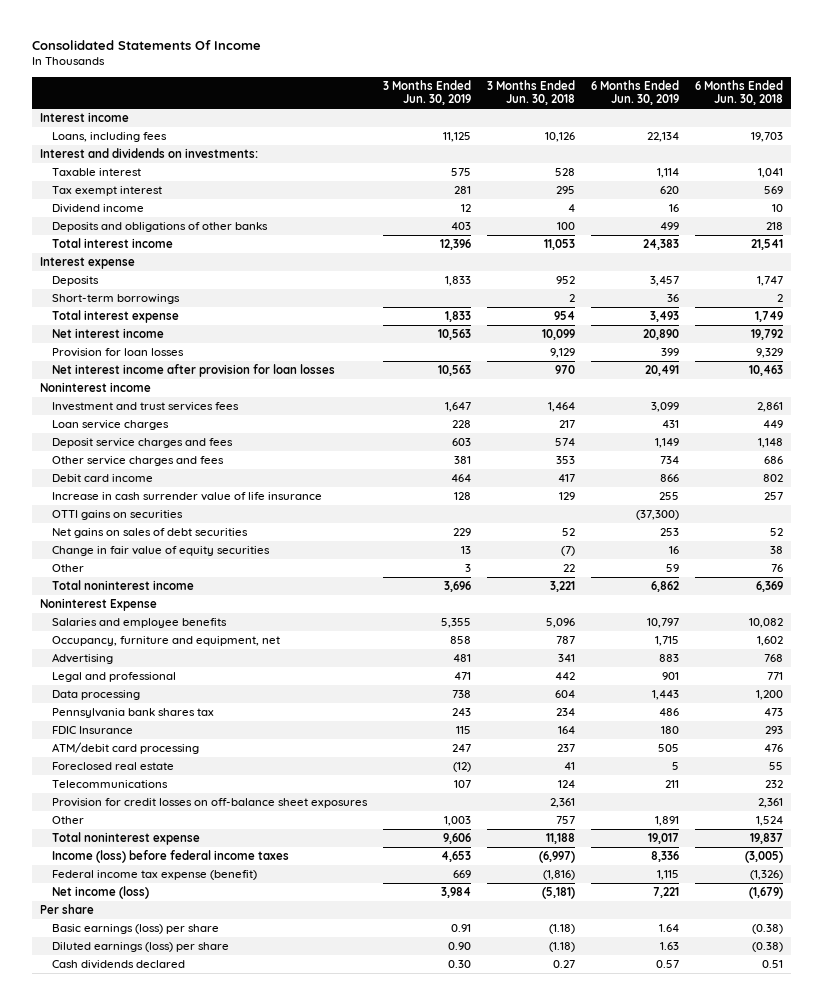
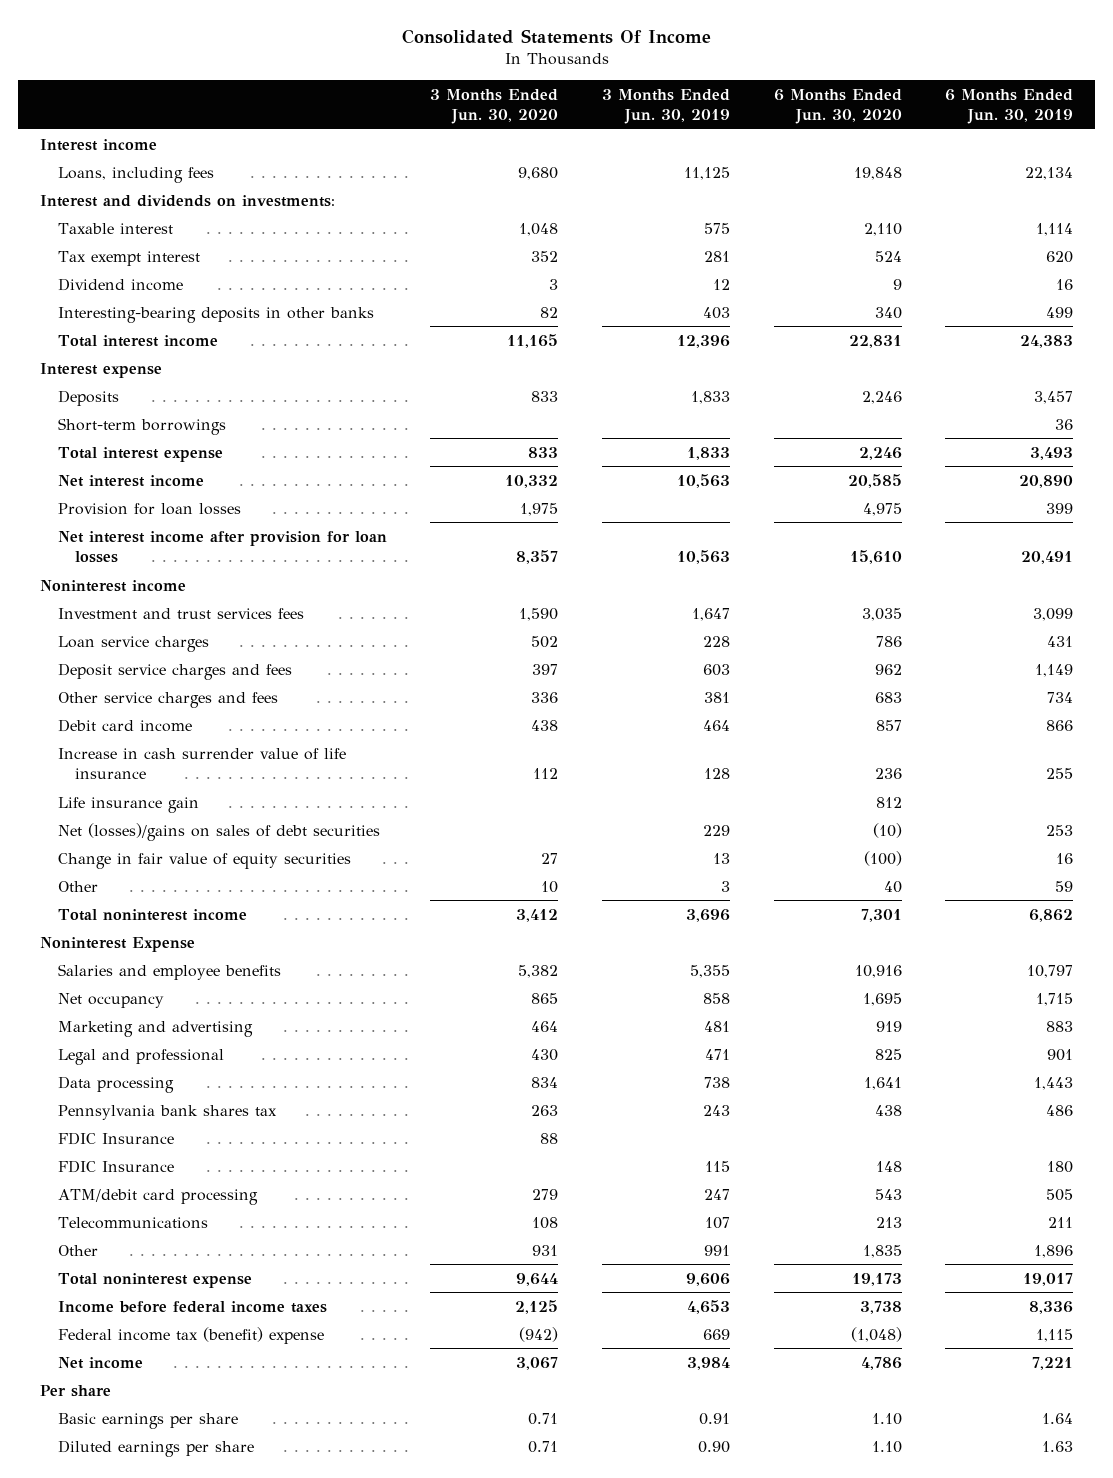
- | 3 Months Ended Jun. 30, 2019 | 3 Months Ended Jun. 30, 2018 | 6 Months Ended Jun. 30, 2019 | 6 Months Ended Jun. 30, 2018
+ | 3 Months Ended Jun. 30, 2020 | 3 Months Ended Jun. 30, 2019 | 6 Months Ended Jun. 30, 2020 | 6 Months Ended Jun. 30, 2019
- Deposits and obligations of other banks | 403 | 100 | 499 | 218
+ Interesting-bearing deposits in other banks | 82 | 403 | 340 | 499
- OTTI gains on securities | | | (37,300) |
- Net gains on sales of debt securities | 229 | 52 | 253 | 52
+ Life insurance gain | | | 812 |
+ Net (losses)/gains on sales of debt securities | | 229 | (10) | 253
- Occupancy, furniture and equipment, net | 858 | 787 | 1,715 | 1,602
- Advertising | 481 | 341 | 883 | 768
+ Net occupancy | 865 | 858 | 1,695 | 1,715
+ Marketing and advertising | 464 | 481 | 919 | 883
+ FDIC Insurance | 88 | | |
- Foreclosed real estate | (12) | 41 | 5 | 55
- Provision for credit losses on off-balance sheet exposures | | 2,361 | | 2,361
- Other | 1,003 | 757 | 1,891 | 1,524
+ Other | 931 | 991 | 1,835 | 1,896
- Income (loss) before federal income taxes | 4,653 | (6,997) | 8,336 | (3,005)
- Federal income tax expense (benefit) | 669 | (1,816) | 1,115 | (1,326)
- Net income (loss) | 3,984 | (5,181) | 7,221 | (1,679)
+ Income before federal income taxes | 2,125 | 4,653 | 3,738 | 8,336
+ Federal income tax (benefit) expense | (942) | 669 | (1,048) | 1,115
+ Net income | 3,067 | 3,984 | 4,786 | 7,221
- Basic earnings (loss) per share | 0.91 | (1.18) | 1.64 | (0.38)
- Diluted earnings (loss) per share | 0.90 | (1.18) | 1.63 | (0.38)
- Cash dividends declared | 0.30 | 0.27 | 0.57 | 0.51
+ Basic earnings per share | 0.71 | 0.91 | 1.10 | 1.64
+ Diluted earnings per share | 0.71 | 0.90 | 1.10 | 1.63

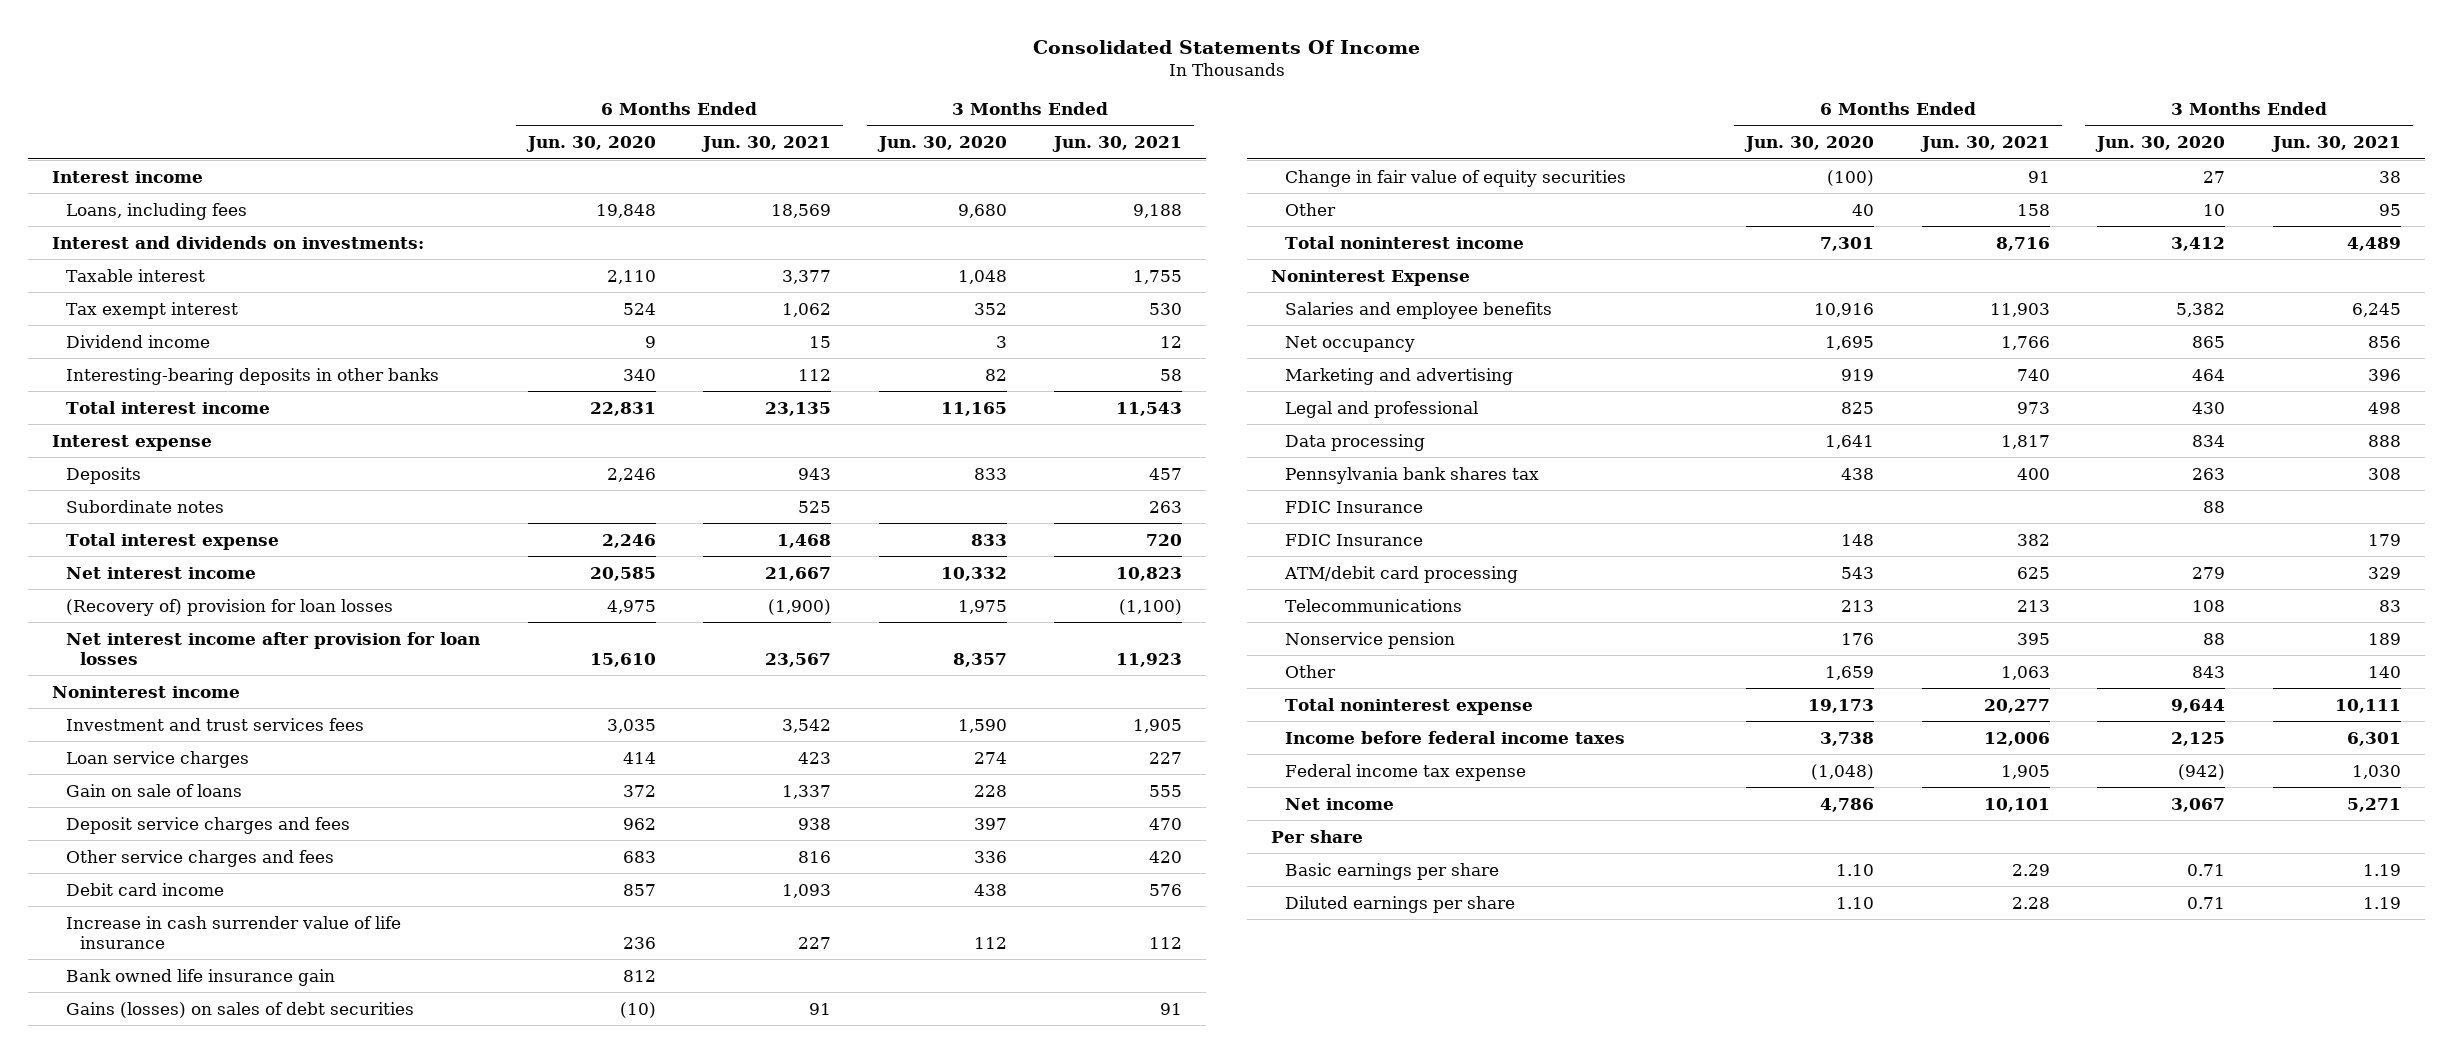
- | 3 Months Ended Jun. 30, 2020 | 3 Months Ended Jun. 30, 2019 | 6 Months Ended Jun. 30, 2020 | 6 Months Ended Jun. 30, 2019
+ | 6 Months Ended Jun. 30, 2020 | 6 Months Ended Jun. 30, 2021 | 3 Months Ended Jun. 30, 2020 | 3 Months Ended Jun. 30, 2021
- Short-term borrowings | | | | 36
+ Subordinate notes | | 525 | | 263
- Provision for loan losses | 1,975 | | 4,975 | 399
+ (Recovery of) provision for loan losses | 4,975 | (1,900) | 1,975 | (1,100)
- Loan service charges | 502 | 228 | 786 | 431
+ Loan service charges | 414 | 423 | 274 | 227
+ Gain on sale of loans | 372 | 1,337 | 228 | 555
- Life insurance gain | | | 812 |
- Net (losses)/gains on sales of debt securities | | 229 | (10) | 253
+ Bank owned life insurance gain | 812 | | |
+ Gains (losses) on sales of debt securities | (10) | 91 | | 91
- Other | 931 | 991 | 1,835 | 1,896
+ Nonservice pension | 176 | 395 | 88 | 189
+ Other | 1,659 | 1,063 | 843 | 140
- Federal income tax (benefit) expense | (942) | 669 | (1,048) | 1,115
+ Federal income tax expense | (1,048) | 1,905 | (942) | 1,030

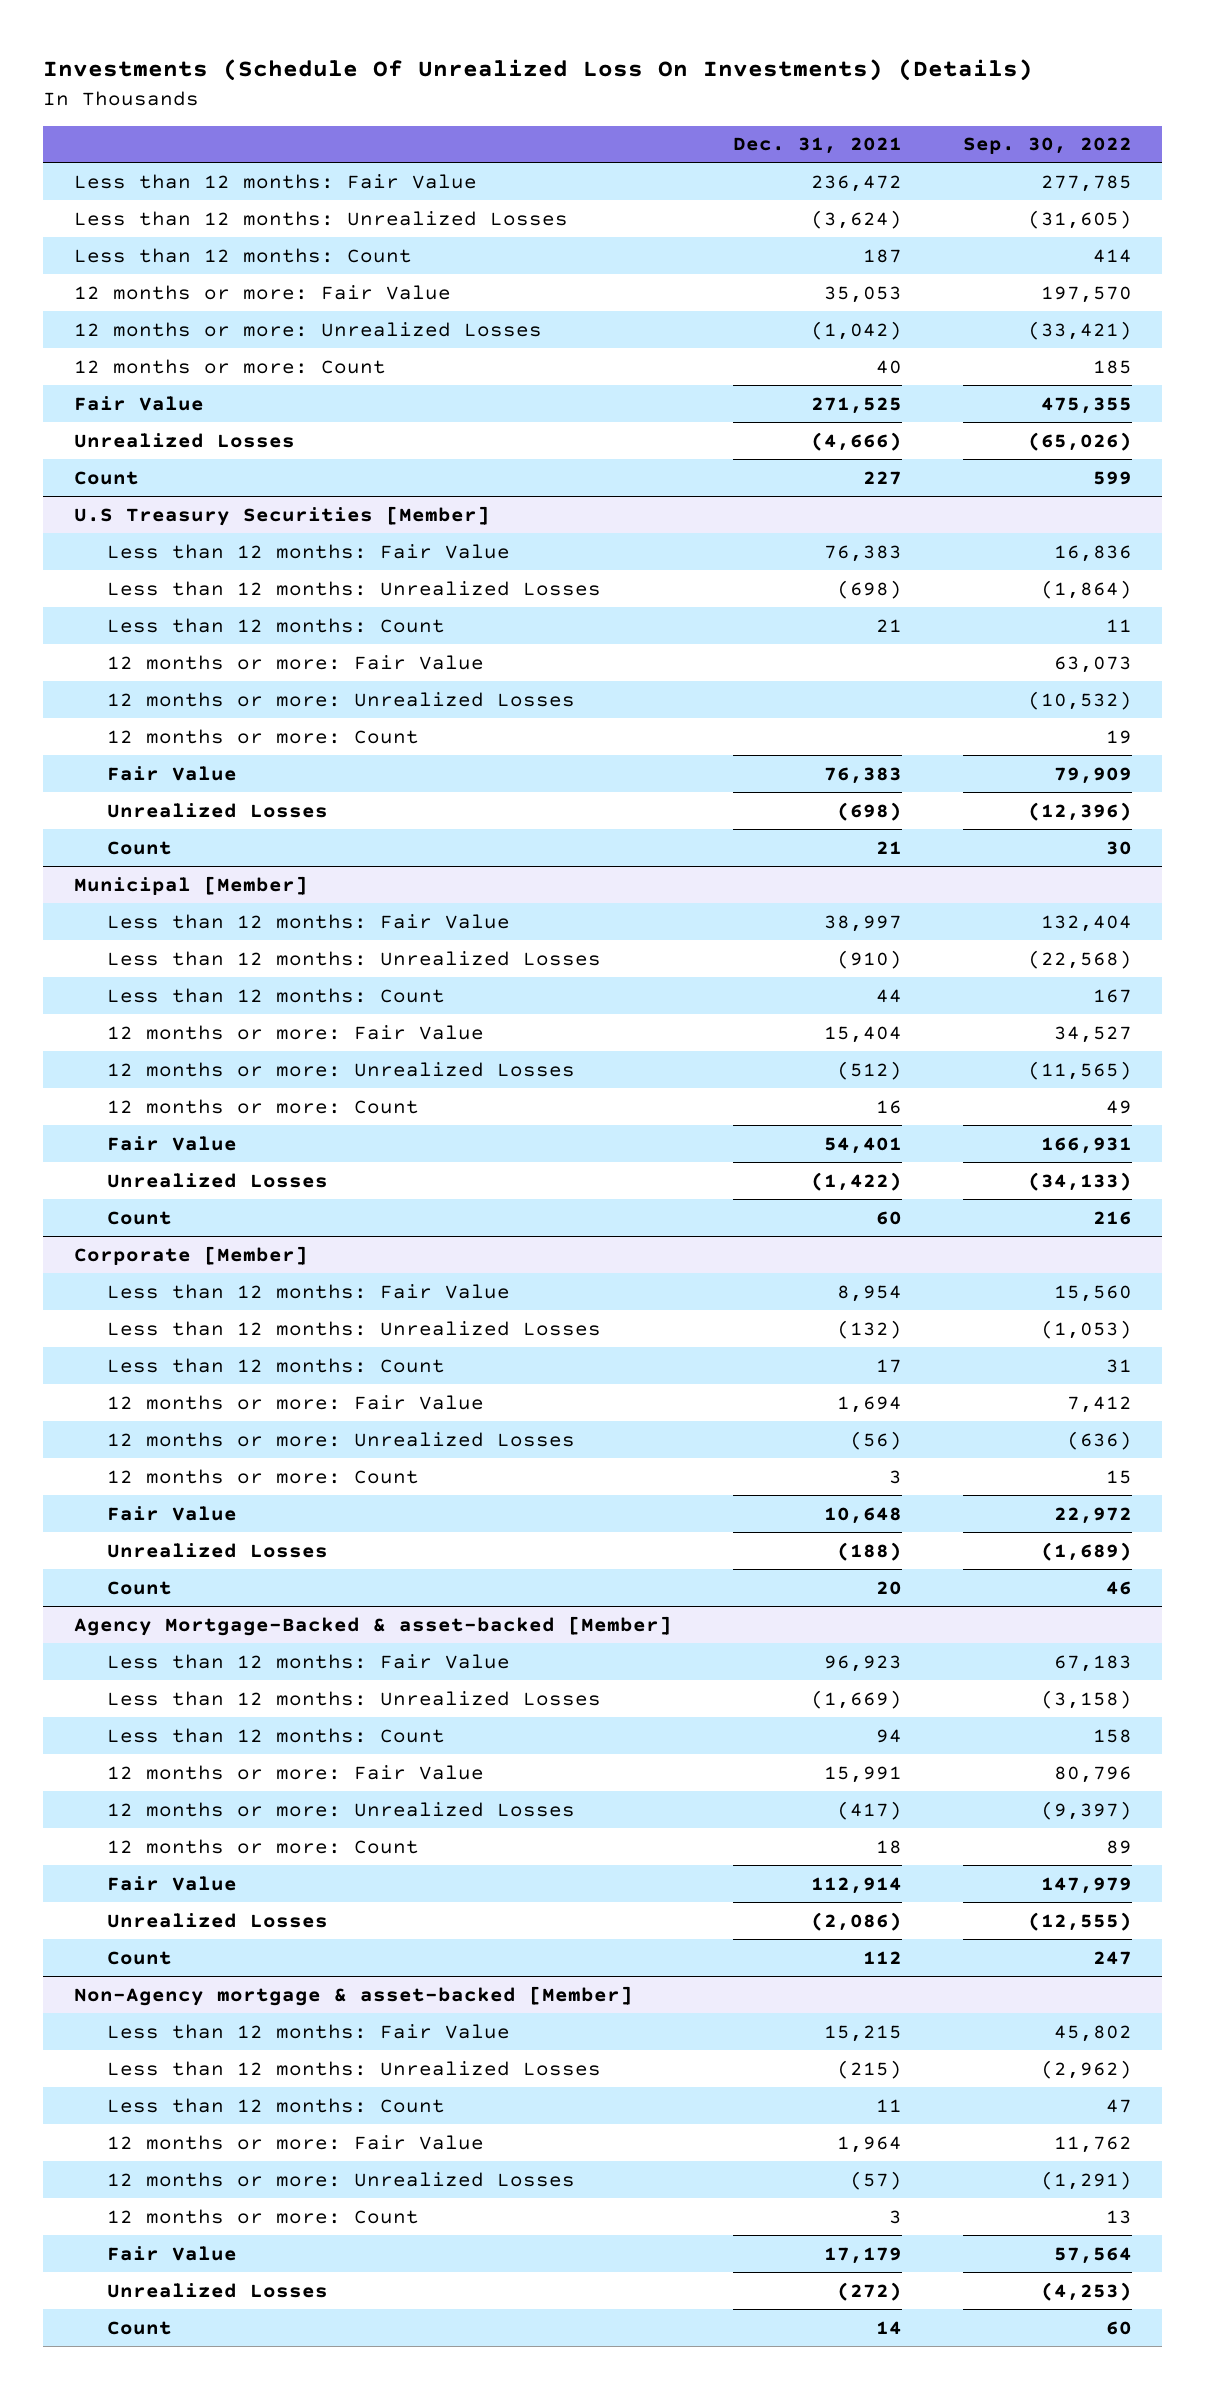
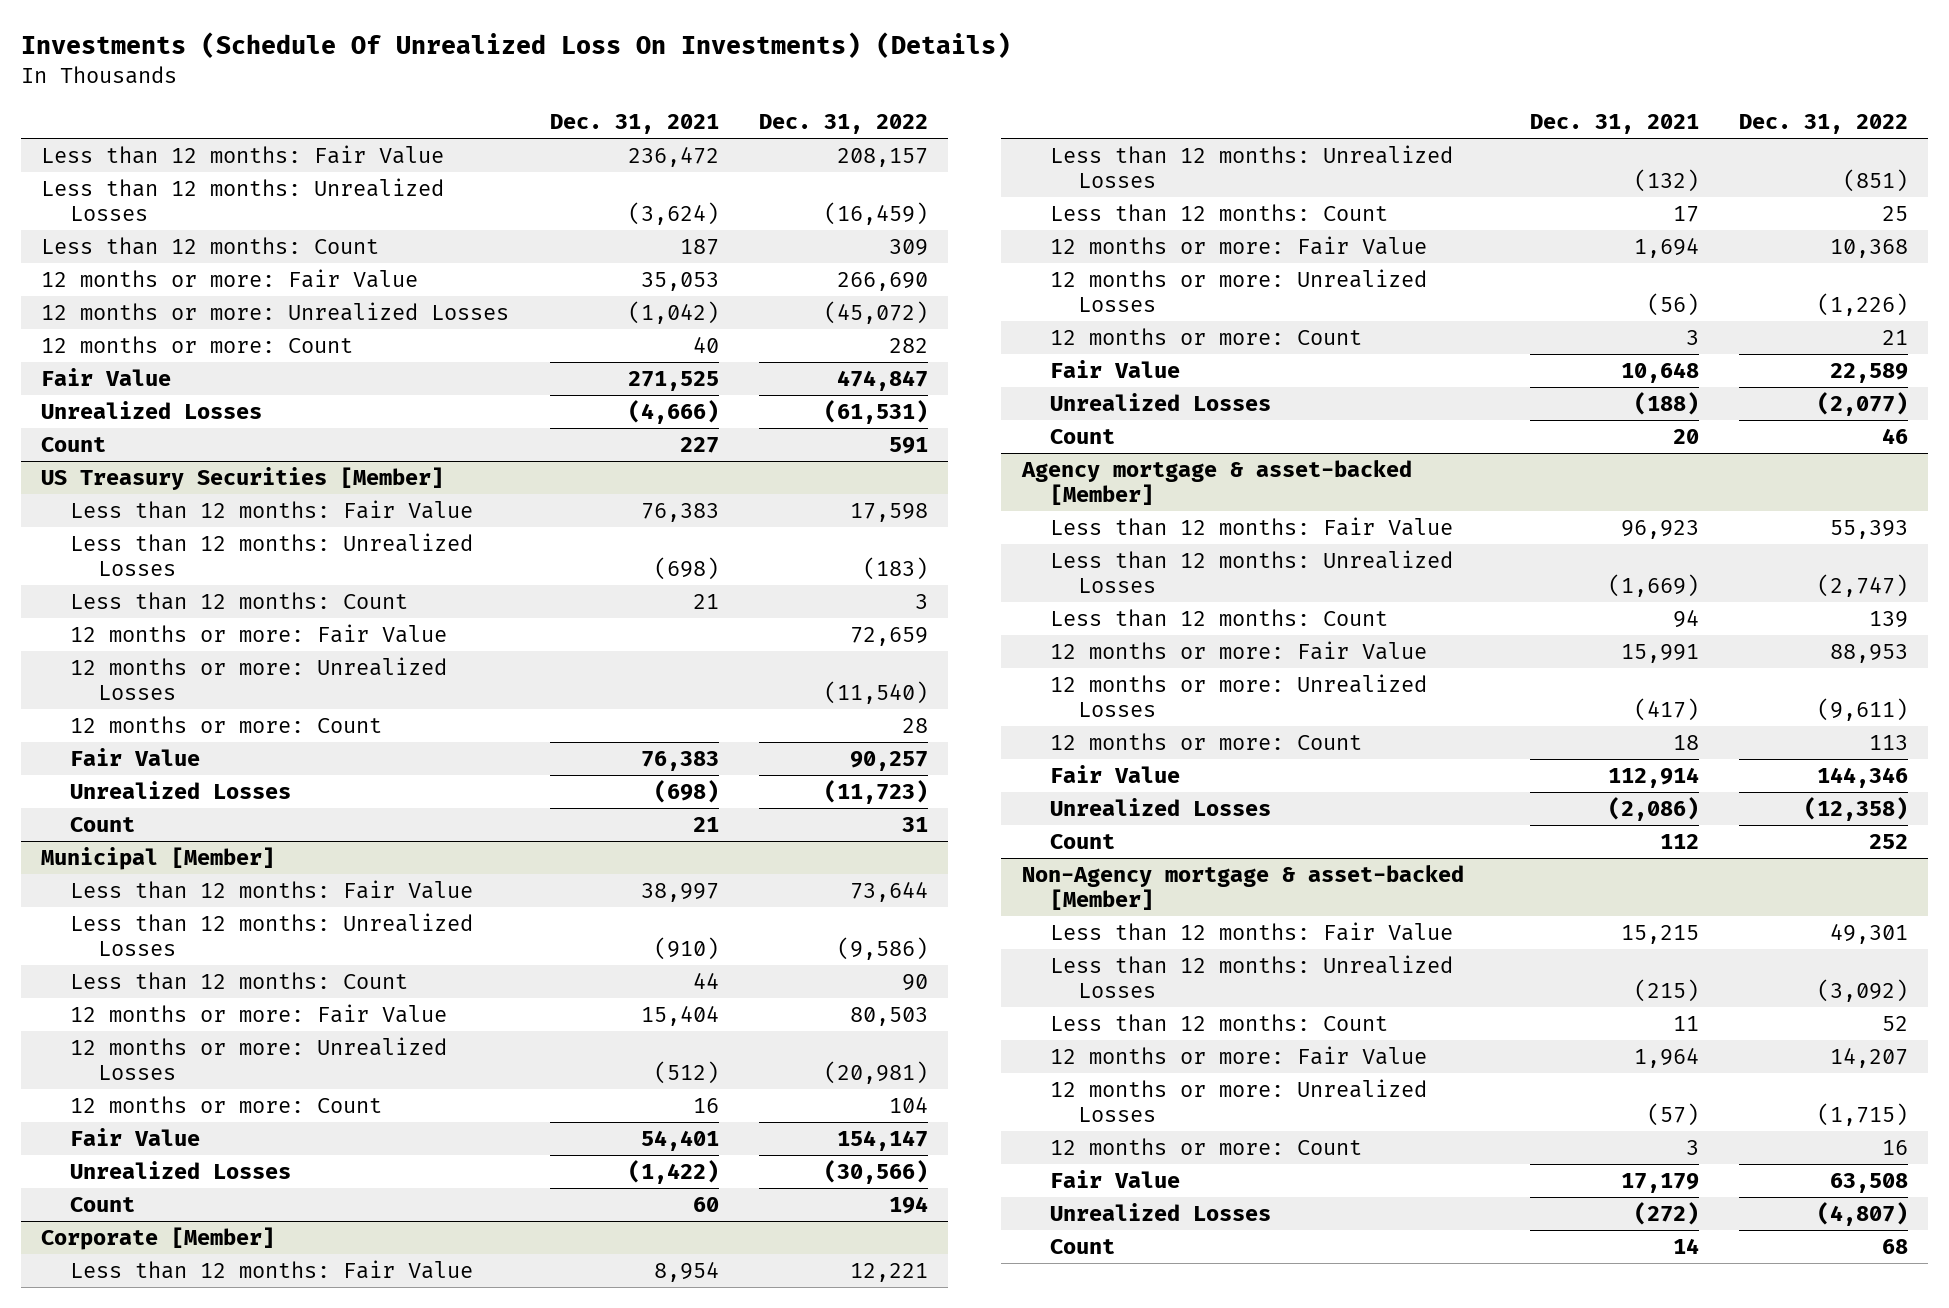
- | Dec. 31, 2021 | Sep. 30, 2022
+ | Dec. 31, 2021 | Dec. 31, 2022
- U.S Treasury Securities [Member]
+ US Treasury Securities [Member]
- Agency Mortgage-Backed & asset-backed [Member]
+ Agency mortgage & asset-backed [Member]

